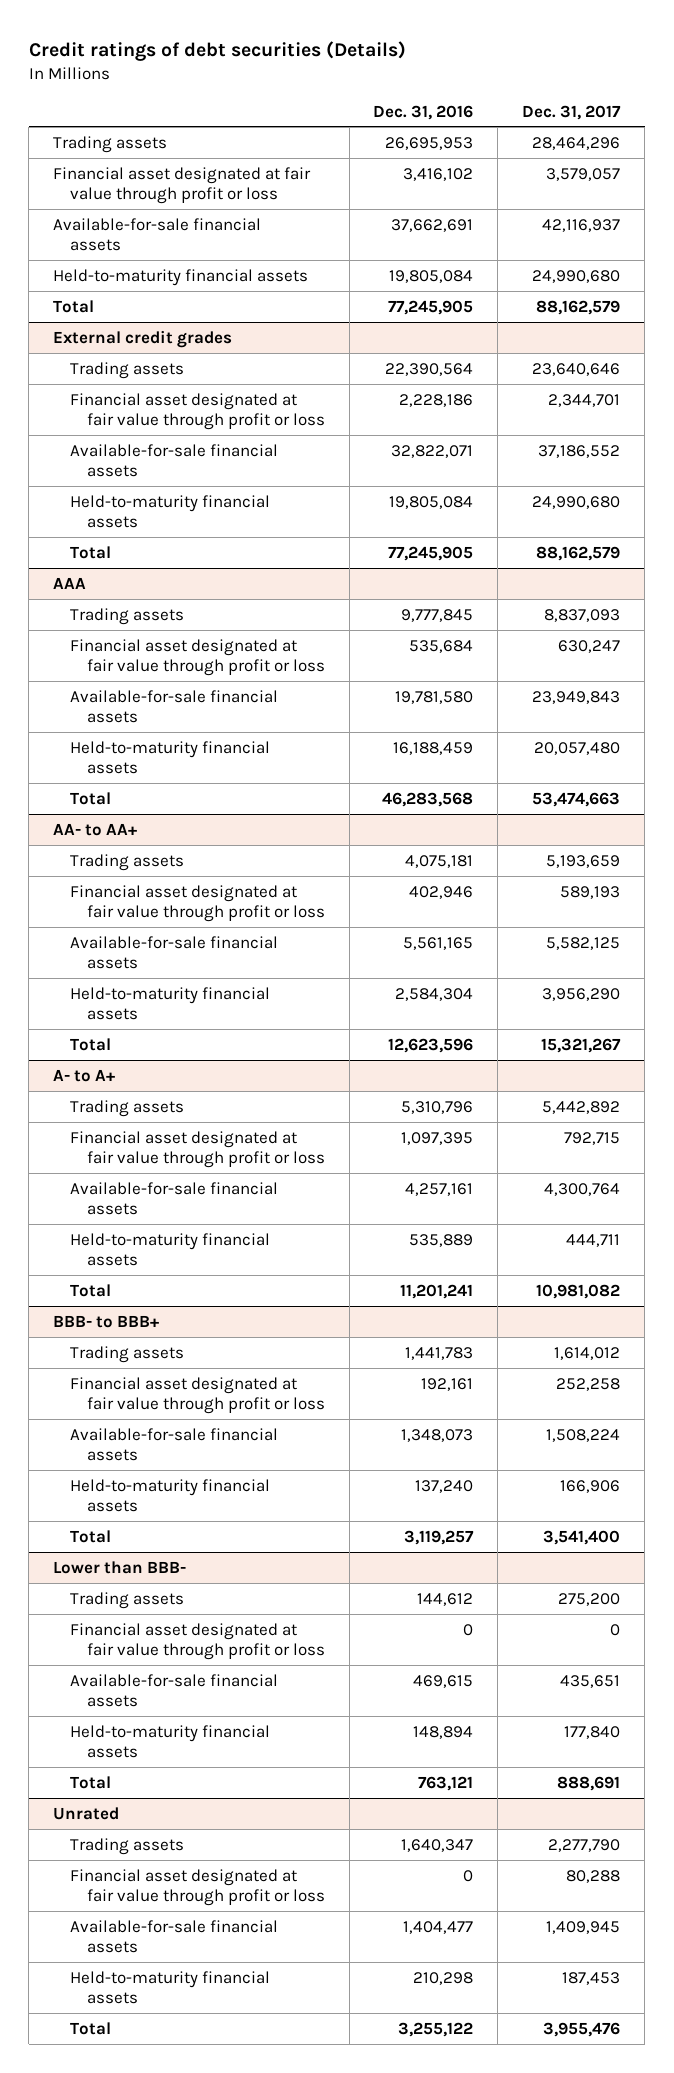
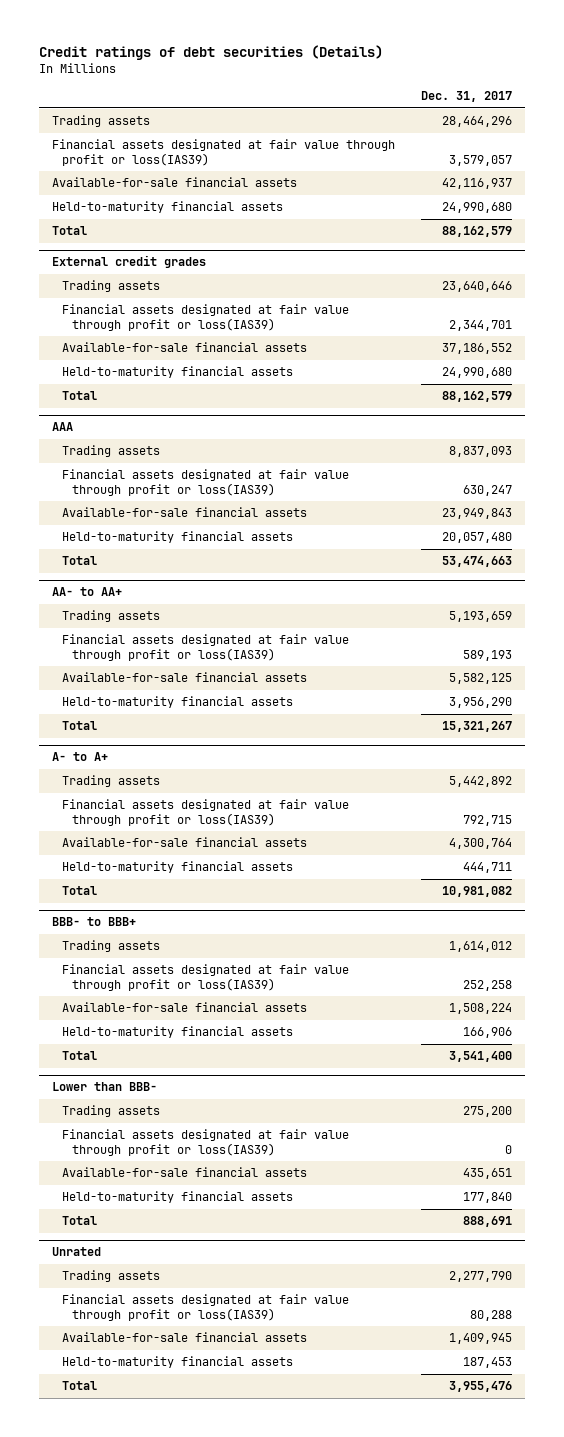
- | Dec. 31, 2016 | Dec. 31, 2017
+ | Dec. 31, 2017
- Financial asset designated at fair value through profit or loss | 3,416,102 | 3,579,057
+ Financial assets designated at fair value through profit or loss(IAS39) | 3,579,057
@ External credit grades
- Financial asset designated at fair value through profit or loss | 2,228,186 | 2,344,701
+ Financial assets designated at fair value through profit or loss(IAS39) | 2,344,701
@ AAA
- Financial asset designated at fair value through profit or loss | 535,684 | 630,247
+ Financial assets designated at fair value through profit or loss(IAS39) | 630,247
@ AA- to AA+
- Financial asset designated at fair value through profit or loss | 402,946 | 589,193
+ Financial assets designated at fair value through profit or loss(IAS39) | 589,193
@ A- to A+
- Financial asset designated at fair value through profit or loss | 1,097,395 | 792,715
+ Financial assets designated at fair value through profit or loss(IAS39) | 792,715
@ BBB- to BBB+
- Financial asset designated at fair value through profit or loss | 192,161 | 252,258
+ Financial assets designated at fair value through profit or loss(IAS39) | 252,258
@ Lower than BBB-
- Financial asset designated at fair value through profit or loss | 0 | 0
+ Financial assets designated at fair value through profit or loss(IAS39) | 0
@ Unrated
- Financial asset designated at fair value through profit or loss | 0 | 80,288
+ Financial assets designated at fair value through profit or loss(IAS39) | 80,288

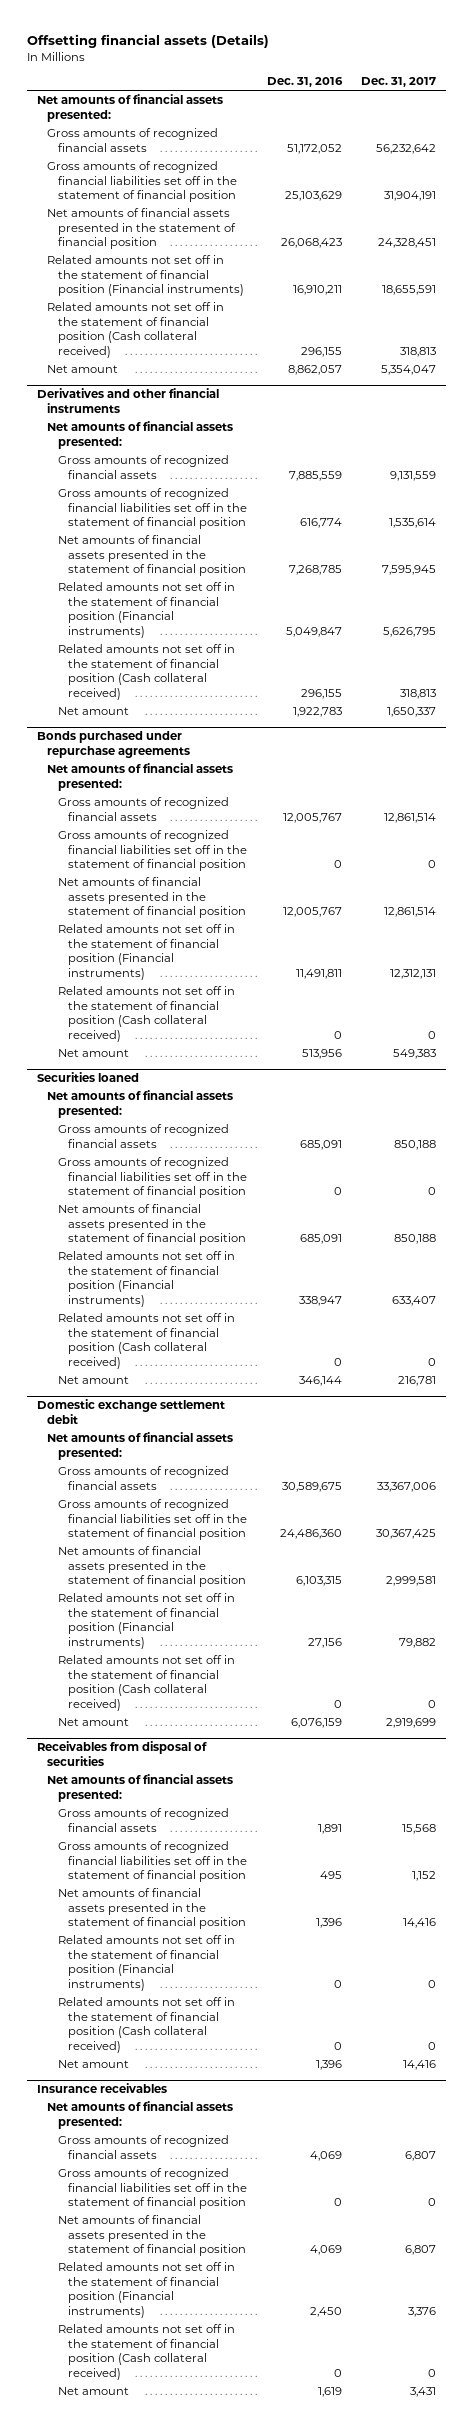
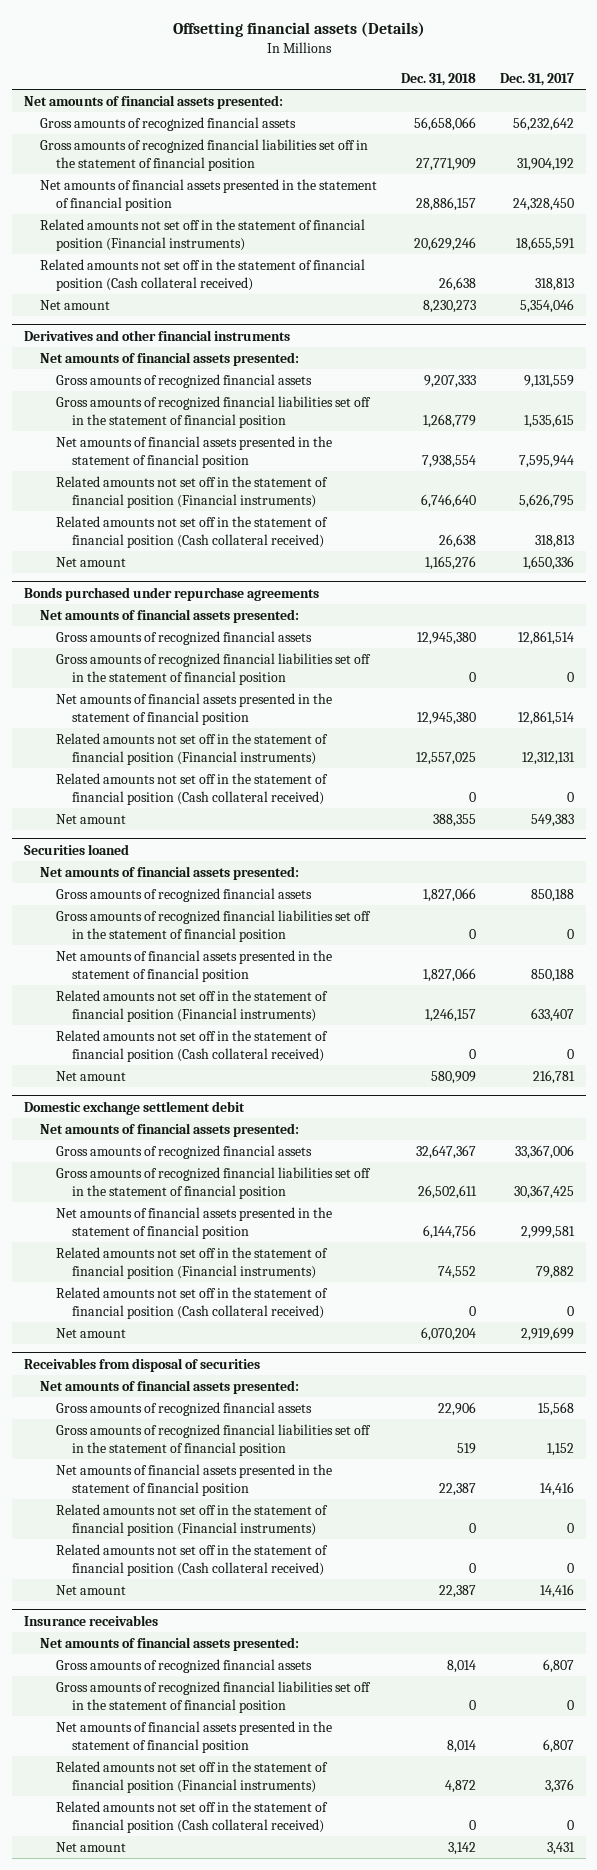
- | Dec. 31, 2016 | Dec. 31, 2017
+ | Dec. 31, 2018 | Dec. 31, 2017
- Gross amounts of recognized financial liabilities set off in the statement of financial position | 25,103,629 | 31,904,191
- Net amounts of financial assets presented in the statement of financial position | 26,068,423 | 24,328,451
+ Gross amounts of recognized financial liabilities set off in the statement of financial position | 27,771,909 | 31,904,192
+ Net amounts of financial assets presented in the statement of financial position | 28,886,157 | 24,328,450
- Net amount | 8,862,057 | 5,354,047
+ Net amount | 8,230,273 | 5,354,046
@ Derivatives and other financial instruments
- Gross amounts of recognized financial liabilities set off in the statement of financial position | 616,774 | 1,535,614
- Net amounts of financial assets presented in the statement of financial position | 7,268,785 | 7,595,945
+ Gross amounts of recognized financial liabilities set off in the statement of financial position | 1,268,779 | 1,535,615
+ Net amounts of financial assets presented in the statement of financial position | 7,938,554 | 7,595,944
- Net amount | 1,922,783 | 1,650,337
+ Net amount | 1,165,276 | 1,650,336

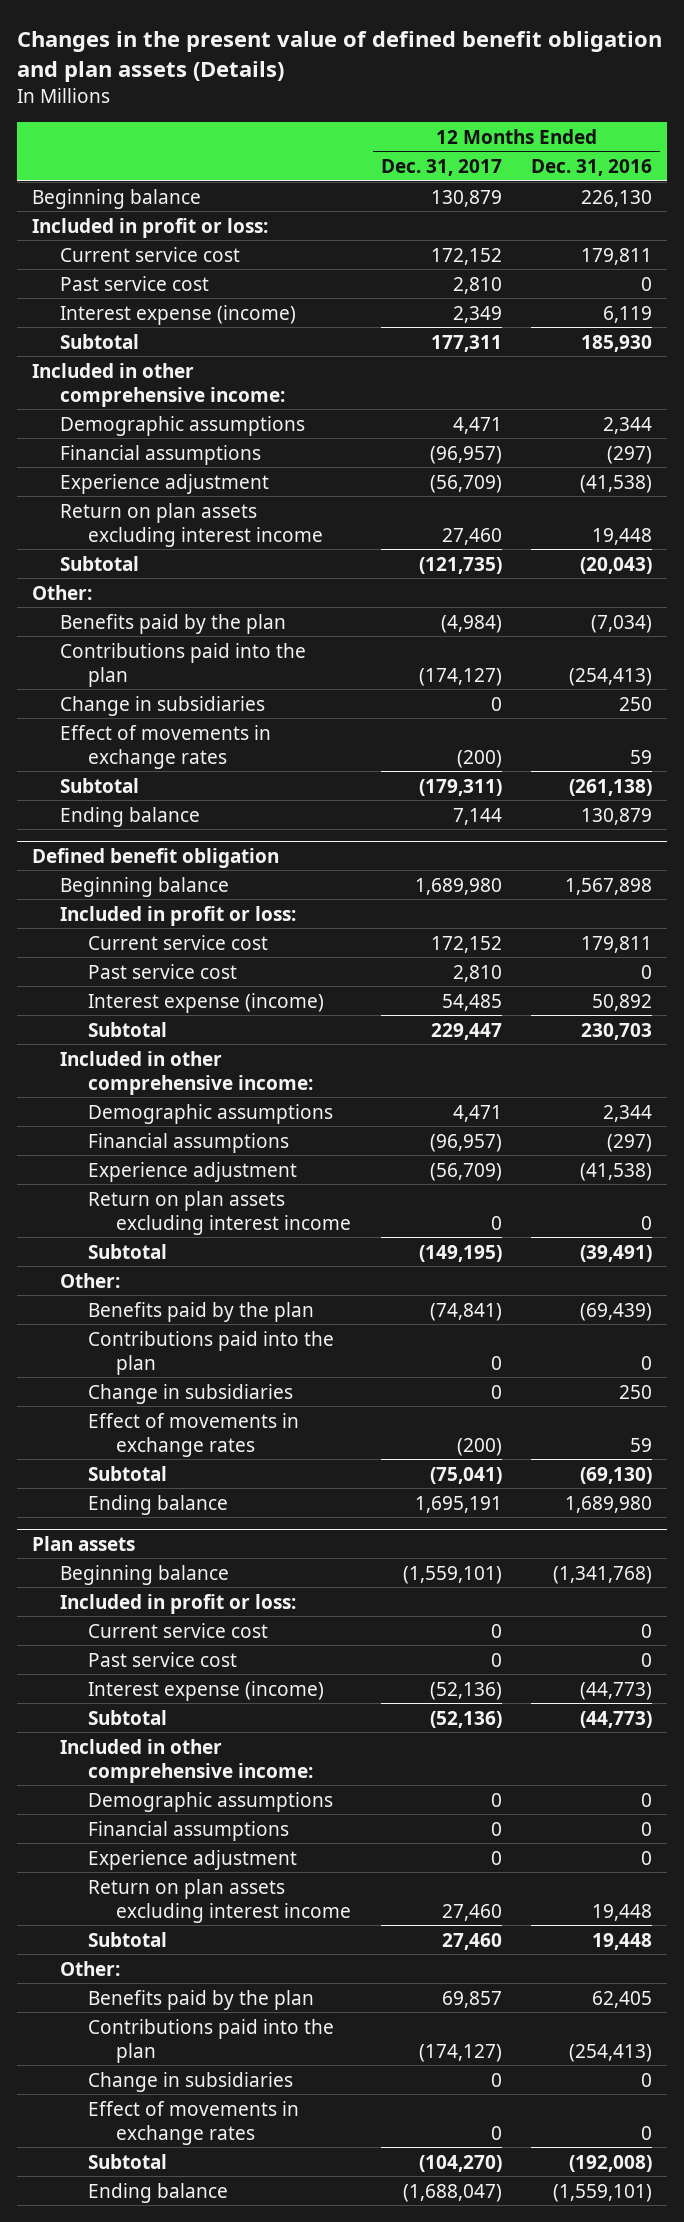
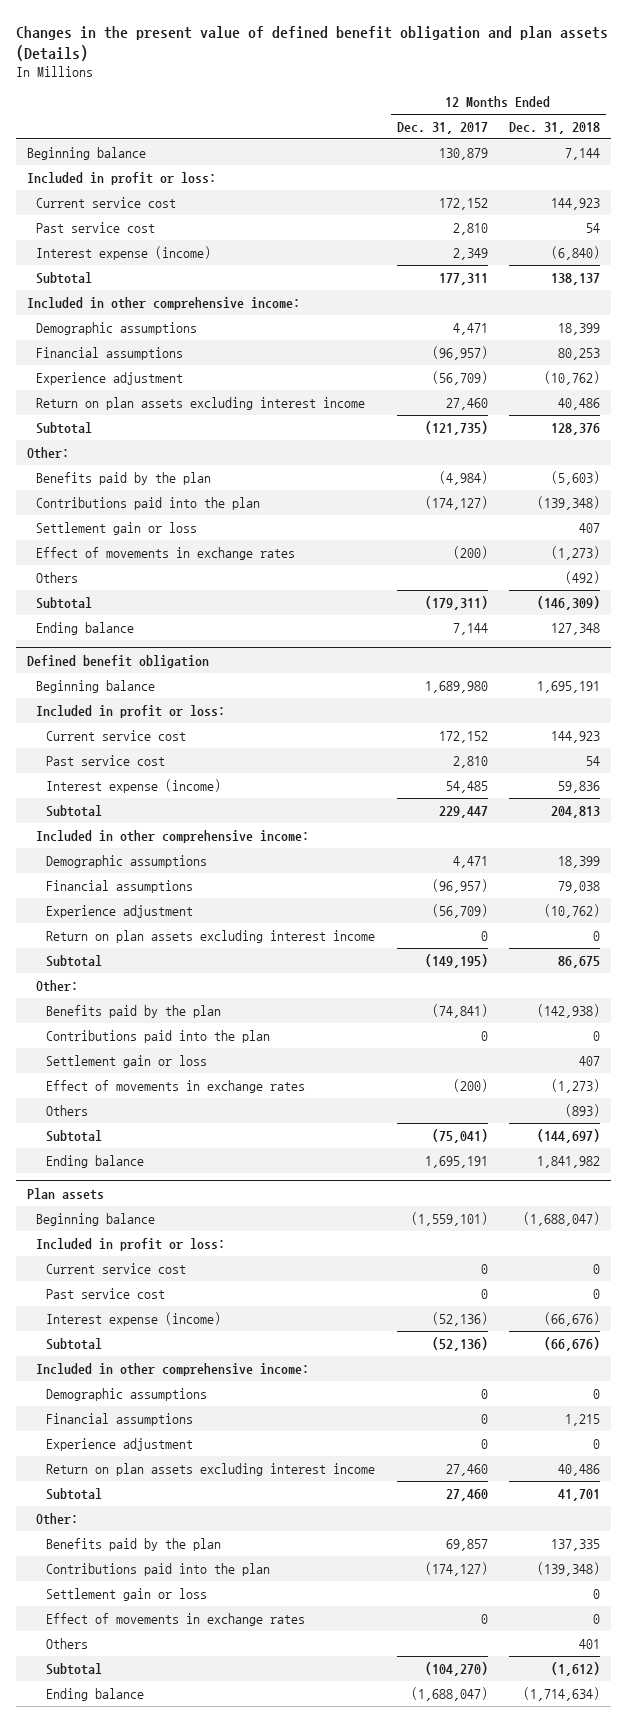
- | 12 Months Ended Dec. 31, 2017 | 12 Months Ended Dec. 31, 2016
+ | 12 Months Ended Dec. 31, 2017 | 12 Months Ended Dec. 31, 2018
- Change in subsidiaries | 0 | 250
+ Settlement gain or loss | | 407
+ Others | | (492)
@ Defined benefit obligation
- Change in subsidiaries | 0 | 250
+ Settlement gain or loss | | 407
+ Others | | (893)
@ Plan assets
- Change in subsidiaries | 0 | 0
+ Settlement gain or loss | | 0
+ Others | | 401

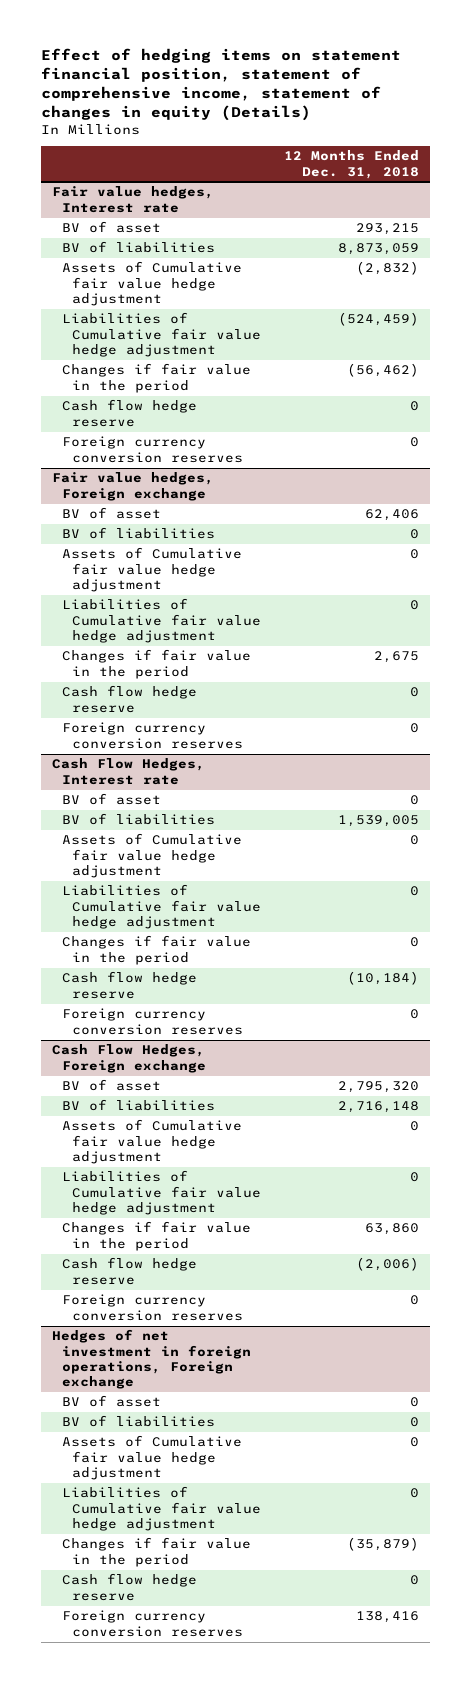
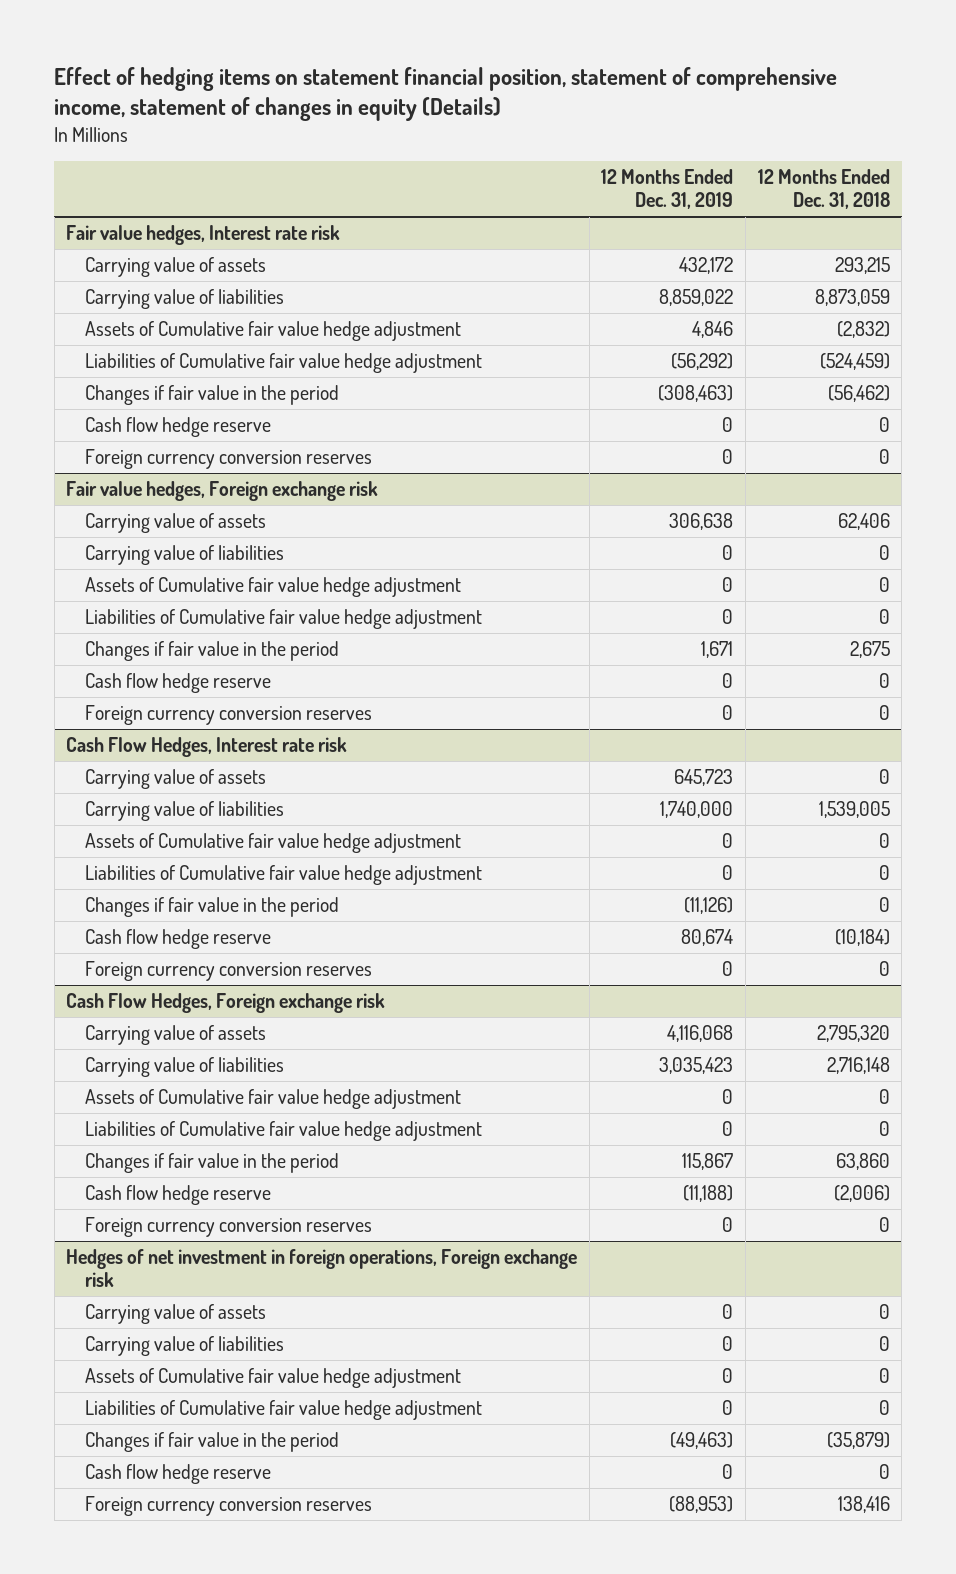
- | 12 Months Ended Dec. 31, 2018
+ | 12 Months Ended Dec. 31, 2019 | 12 Months Ended Dec. 31, 2018
- Fair value hedges, Interest rate
- BV of asset | 293,215
- BV of liabilities | 8,873,059
+ Fair value hedges, Interest rate risk
+ Carrying value of assets | 432,172 | 293,215
+ Carrying value of liabilities | 8,859,022 | 8,873,059
- Fair value hedges, Foreign exchange
- BV of asset | 62,406
- BV of liabilities | 0
+ Fair value hedges, Foreign exchange risk
+ Carrying value of assets | 306,638 | 62,406
+ Carrying value of liabilities | 0 | 0
- Cash Flow Hedges, Interest rate
- BV of asset | 0
- BV of liabilities | 1,539,005
+ Cash Flow Hedges, Interest rate risk
+ Carrying value of assets | 645,723 | 0
+ Carrying value of liabilities | 1,740,000 | 1,539,005
- Cash Flow Hedges, Foreign exchange
- BV of asset | 2,795,320
- BV of liabilities | 2,716,148
+ Cash Flow Hedges, Foreign exchange risk
+ Carrying value of assets | 4,116,068 | 2,795,320
+ Carrying value of liabilities | 3,035,423 | 2,716,148
- Hedges of net investment in foreign operations, Foreign exchange
- BV of asset | 0
- BV of liabilities | 0
+ Hedges of net investment in foreign operations, Foreign exchange risk
+ Carrying value of assets | 0 | 0
+ Carrying value of liabilities | 0 | 0

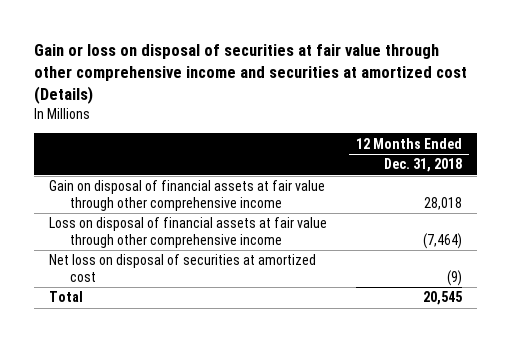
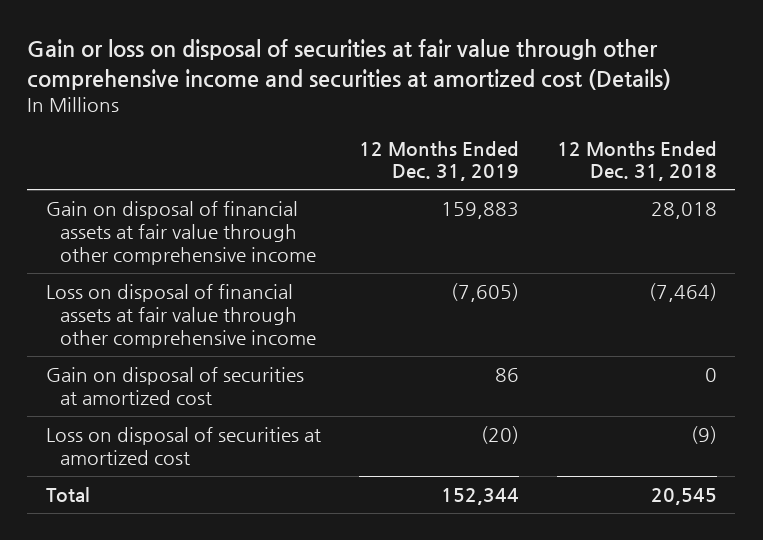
- | 12 Months Ended Dec. 31, 2018
+ | 12 Months Ended Dec. 31, 2019 | 12 Months Ended Dec. 31, 2018
- Net loss on disposal of securities at amortized cost | (9)
+ Gain on disposal of securities at amortized cost | 86 | 0
+ Loss on disposal of securities at amortized cost | (20) | (9)

